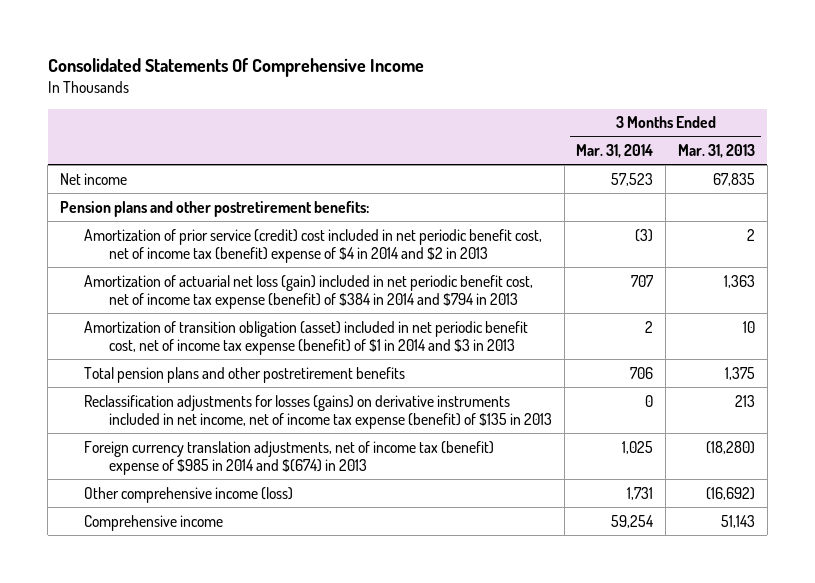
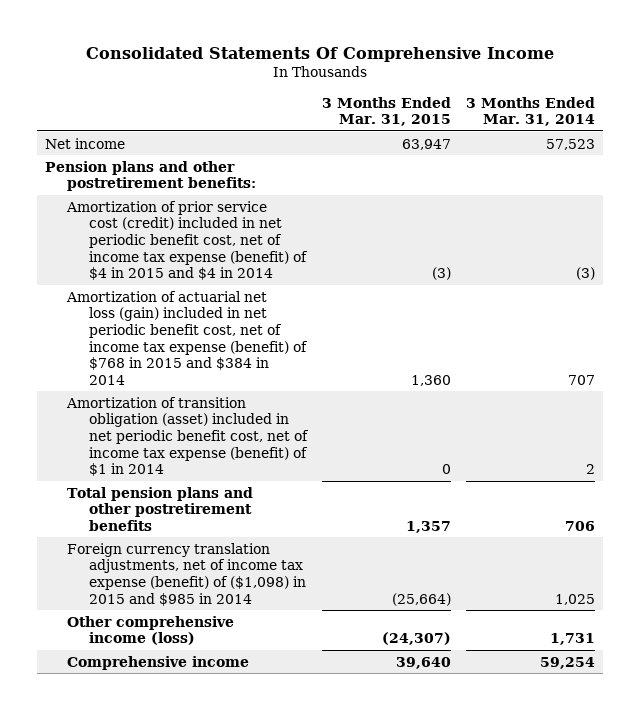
- | 3 Months Ended Mar. 31, 2014 | 3 Months Ended Mar. 31, 2013
+ | 3 Months Ended Mar. 31, 2015 | 3 Months Ended Mar. 31, 2014
- Amortization of prior service (credit) cost included in net periodic benefit cost, net of income tax (benefit) expense of $4 in 2014 and $2 in 2013 | (3) | 2
- Amortization of actuarial net loss (gain) included in net periodic benefit cost, net of income tax expense (benefit) of $384 in 2014 and $794 in 2013 | 707 | 1,363
- Amortization of transition obligation (asset) included in net periodic benefit cost, net of income tax expense (benefit) of $1 in 2014 and $3 in 2013 | 2 | 10
+ Amortization of prior service cost (credit) included in net periodic benefit cost, net of income tax expense (benefit) of $4 in 2015 and $4 in 2014 | (3) | (3)
+ Amortization of actuarial net loss (gain) included in net periodic benefit cost, net of income tax expense (benefit) of $768 in 2015 and $384 in 2014 | 1,360 | 707
+ Amortization of transition obligation (asset) included in net periodic benefit cost, net of income tax expense (benefit) of $1 in 2014 | 0 | 2
- Reclassification adjustments for losses (gains) on derivative instruments included in net income, net of income tax expense (benefit) of $135 in 2013 | 0 | 213
- Foreign currency translation adjustments, net of income tax (benefit) expense of $985 in 2014 and $(674) in 2013 | 1,025 | (18,280)
+ Foreign currency translation adjustments, net of income tax expense (benefit) of ($1,098) in 2015 and $985 in 2014 | (25,664) | 1,025

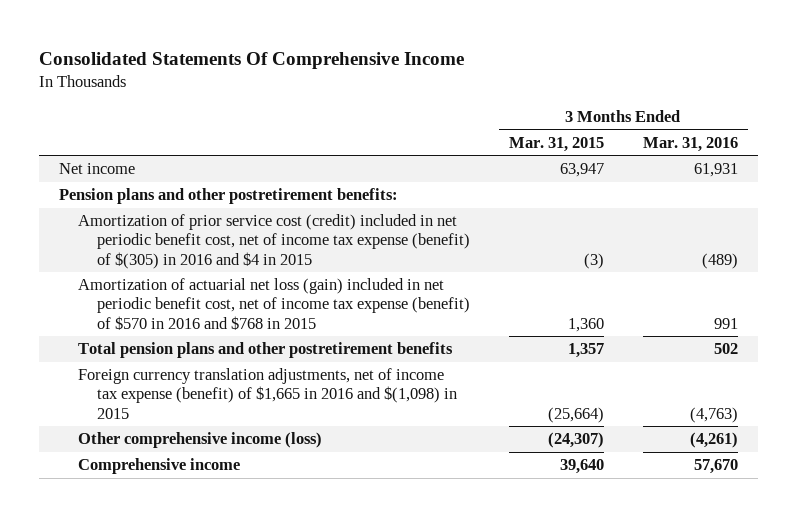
- | 3 Months Ended Mar. 31, 2015 | 3 Months Ended Mar. 31, 2014
+ | 3 Months Ended Mar. 31, 2015 | 3 Months Ended Mar. 31, 2016
- Amortization of prior service cost (credit) included in net periodic benefit cost, net of income tax expense (benefit) of $4 in 2015 and $4 in 2014 | (3) | (3)
- Amortization of actuarial net loss (gain) included in net periodic benefit cost, net of income tax expense (benefit) of $768 in 2015 and $384 in 2014 | 1,360 | 707
- Amortization of transition obligation (asset) included in net periodic benefit cost, net of income tax expense (benefit) of $1 in 2014 | 0 | 2
+ Amortization of prior service cost (credit) included in net periodic benefit cost, net of income tax expense (benefit) of $(305) in 2016 and $4 in 2015 | (3) | (489)
+ Amortization of actuarial net loss (gain) included in net periodic benefit cost, net of income tax expense (benefit) of $570 in 2016 and $768 in 2015 | 1,360 | 991
- Foreign currency translation adjustments, net of income tax expense (benefit) of ($1,098) in 2015 and $985 in 2014 | (25,664) | 1,025
+ Foreign currency translation adjustments, net of income tax expense (benefit) of $1,665 in 2016 and $(1,098) in 2015 | (25,664) | (4,763)

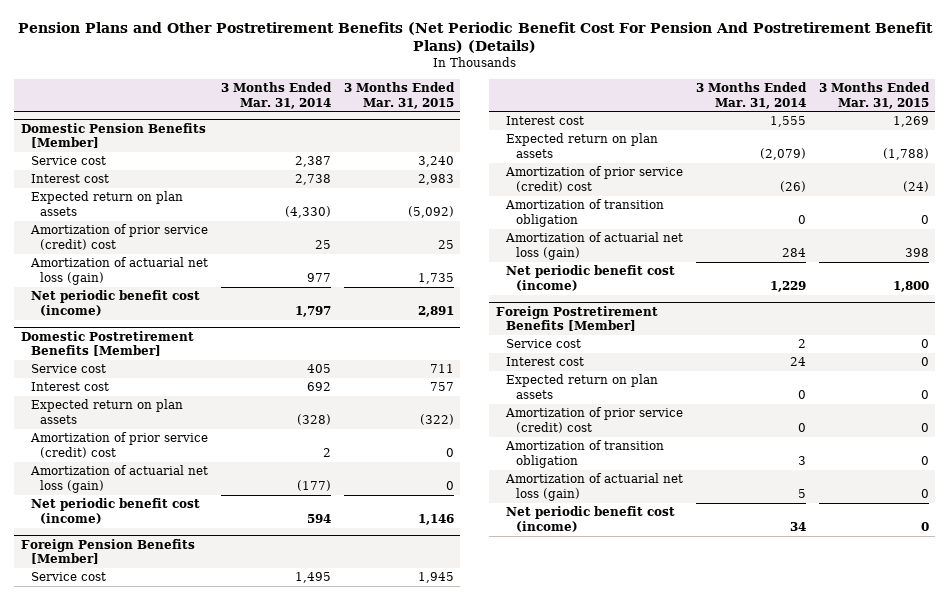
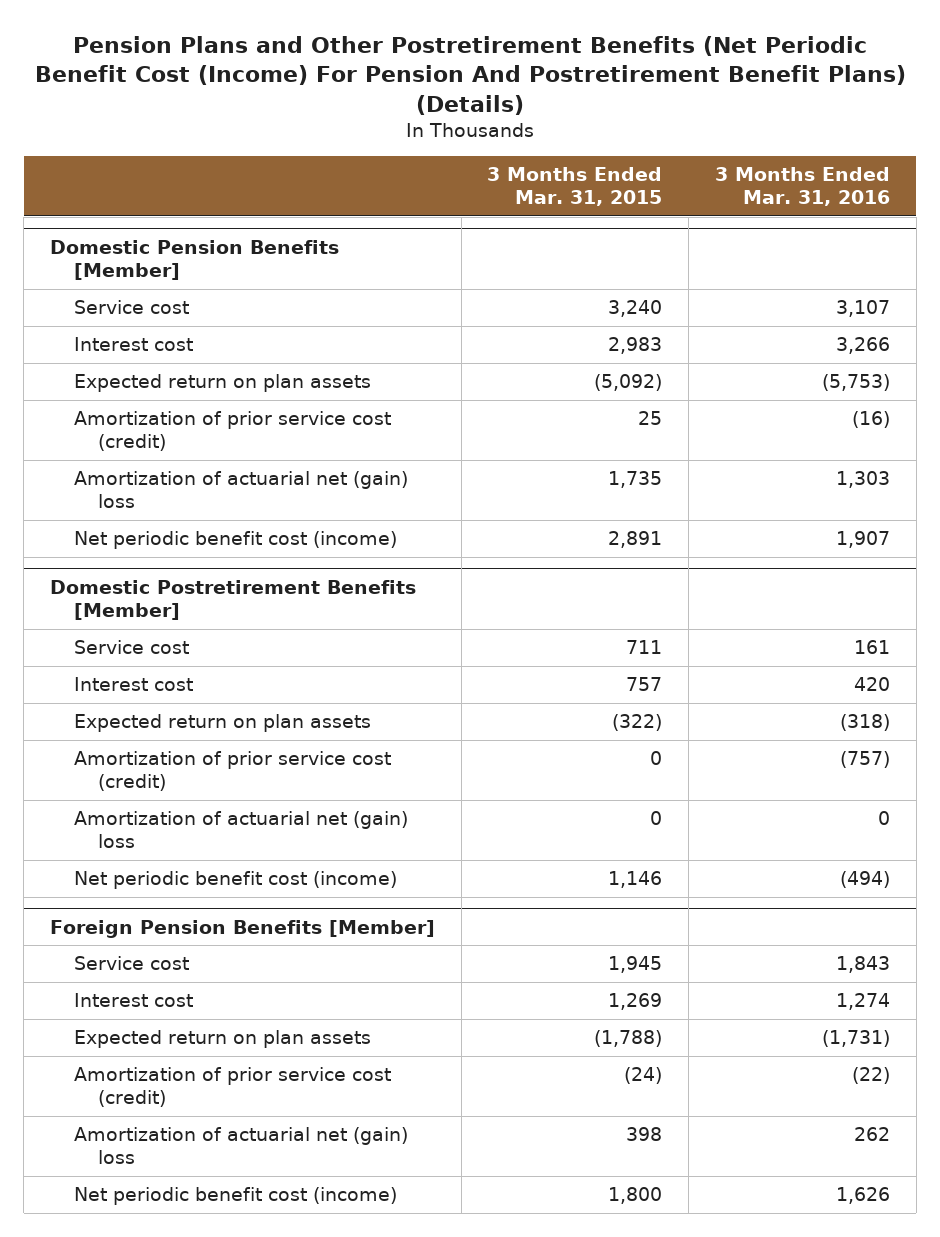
- Pension Plans and Other Postretirement Benefits (Net Periodic Benefit Cost For Pension And Postretirement Benefit Plans) (Details)
+ Pension Plans and Other Postretirement Benefits (Net Periodic Benefit Cost (Income) For Pension And Postretirement Benefit Plans) (Details)
- | 3 Months Ended Mar. 31, 2014 | 3 Months Ended Mar. 31, 2015
+ | 3 Months Ended Mar. 31, 2015 | 3 Months Ended Mar. 31, 2016
@ Domestic Pension Benefits [Member]
- Amortization of prior service (credit) cost | 25 | 25
- Amortization of actuarial net loss (gain) | 977 | 1,735
+ Amortization of prior service cost (credit) | 25 | (16)
+ Amortization of actuarial net (gain) loss | 1,735 | 1,303
@ Domestic Postretirement Benefits [Member]
- Amortization of prior service (credit) cost | 2 | 0
- Amortization of actuarial net loss (gain) | (177) | 0
+ Amortization of prior service cost (credit) | 0 | (757)
+ Amortization of actuarial net (gain) loss | 0 | 0
@ Foreign Pension Benefits [Member]
- Amortization of prior service (credit) cost | (26) | (24)
- Amortization of transition obligation | 0 | 0
- Amortization of actuarial net loss (gain) | 284 | 398
+ Amortization of prior service cost (credit) | (24) | (22)
+ Amortization of actuarial net (gain) loss | 398 | 262
- Foreign Postretirement Benefits [Member]
- Service cost | 2 | 0
- Interest cost | 24 | 0
- Expected return on plan assets | 0 | 0
- Amortization of prior service (credit) cost | 0 | 0
- Amortization of transition obligation | 3 | 0
- Amortization of actuarial net loss (gain) | 5 | 0
- Net periodic benefit cost (income) | 34 | 0

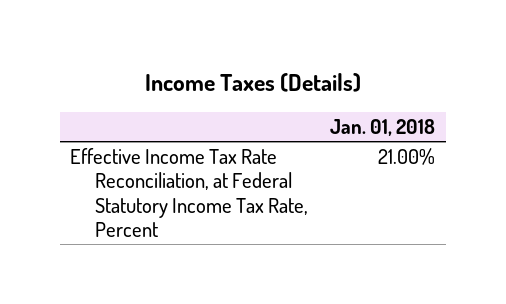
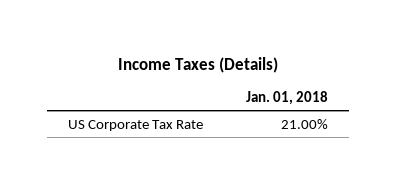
- Effective Income Tax Rate Reconciliation, at Federal Statutory Income Tax Rate, Percent | 21.00%
+ US Corporate Tax Rate | 21.00%

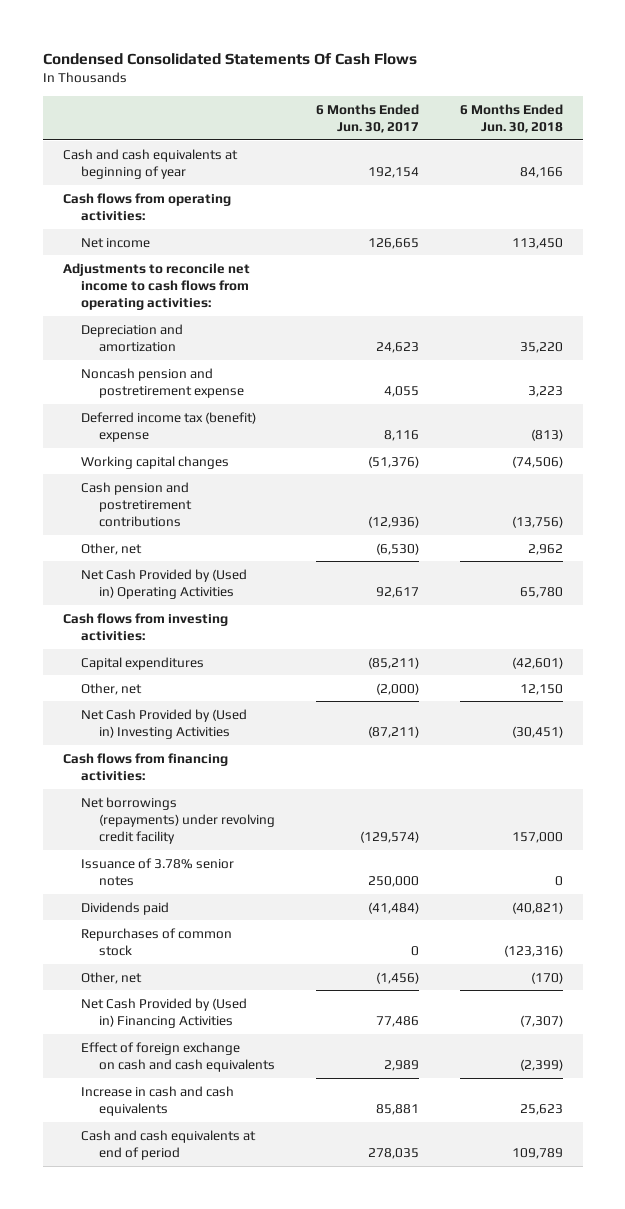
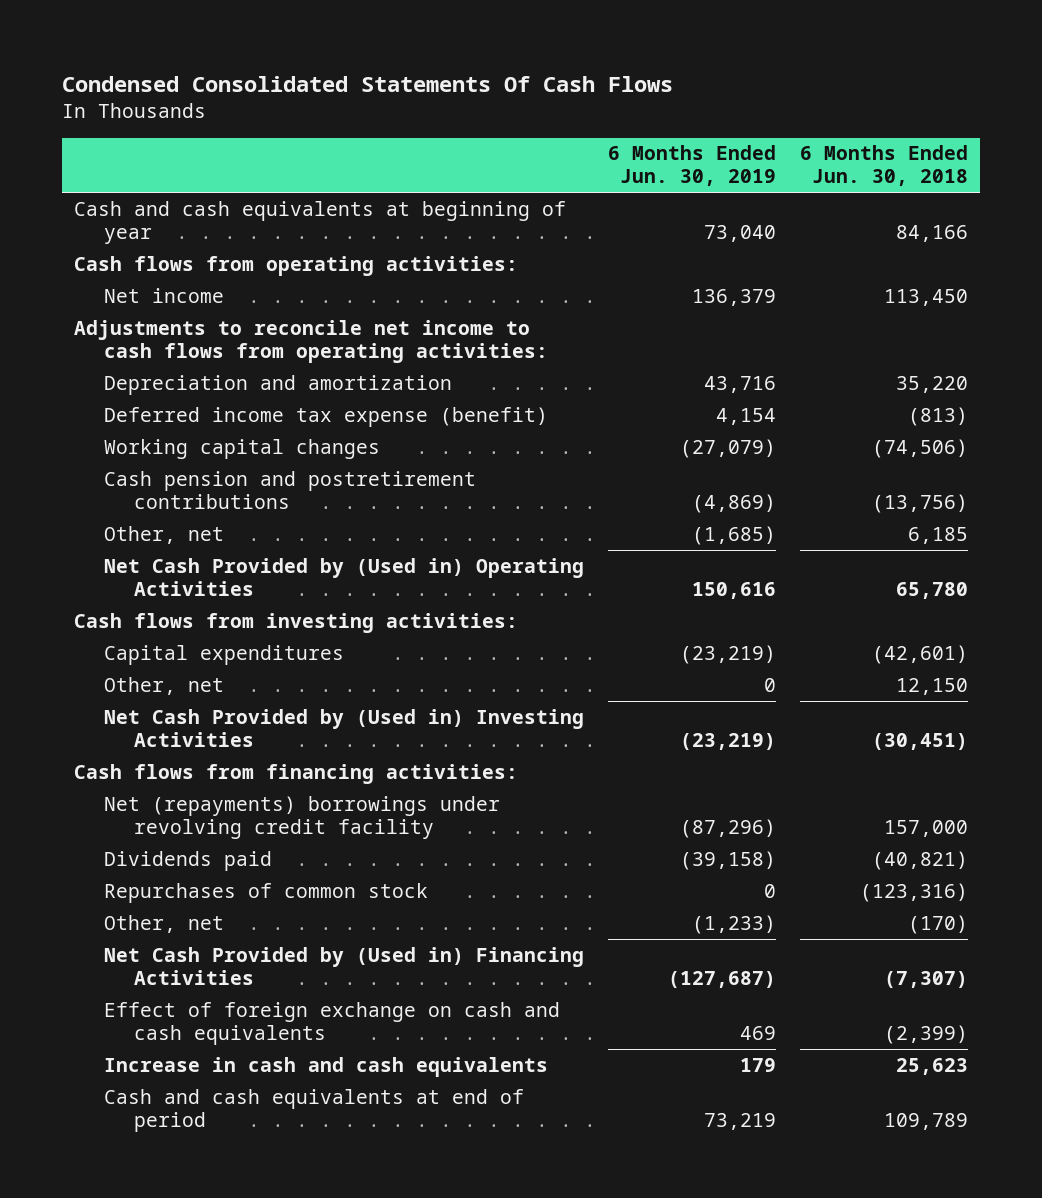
- | 6 Months Ended Jun. 30, 2017 | 6 Months Ended Jun. 30, 2018
+ | 6 Months Ended Jun. 30, 2019 | 6 Months Ended Jun. 30, 2018
- Noncash pension and postretirement expense | 4,055 | 3,223
- Deferred income tax (benefit) expense | 8,116 | (813)
+ Deferred income tax expense (benefit) | 4,154 | (813)
- Other, net | (6,530) | 2,962
+ Other, net | (1,685) | 6,185
- Net borrowings (repayments) under revolving credit facility | (129,574) | 157,000
- Issuance of 3.78% senior notes | 250,000 | 0
+ Net (repayments) borrowings under revolving credit facility | (87,296) | 157,000

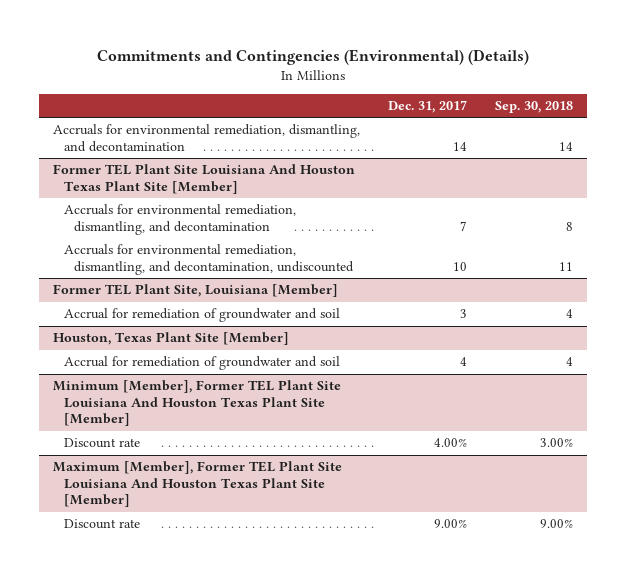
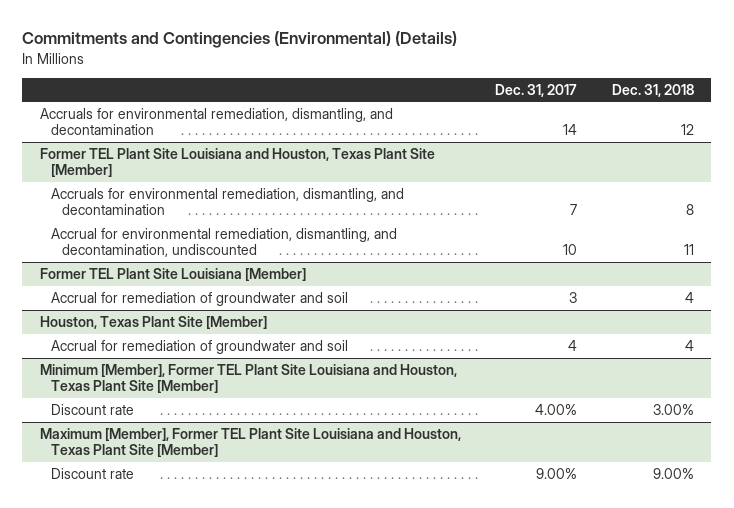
- | Dec. 31, 2017 | Sep. 30, 2018
+ | Dec. 31, 2017 | Dec. 31, 2018
- Former TEL Plant Site Louisiana And Houston Texas Plant Site [Member]
+ Former TEL Plant Site Louisiana and Houston, Texas Plant Site [Member]
- Accruals for environmental remediation, dismantling, and decontamination, undiscounted | 10 | 11
- Former TEL Plant Site, Louisiana [Member]
+ Accrual for environmental remediation, dismantling, and decontamination, undiscounted | 10 | 11
+ Former TEL Plant Site Louisiana [Member]
- Minimum [Member], Former TEL Plant Site Louisiana And Houston Texas Plant Site [Member]
+ Minimum [Member], Former TEL Plant Site Louisiana and Houston, Texas Plant Site [Member]
- Maximum [Member], Former TEL Plant Site Louisiana And Houston Texas Plant Site [Member]
+ Maximum [Member], Former TEL Plant Site Louisiana and Houston, Texas Plant Site [Member]

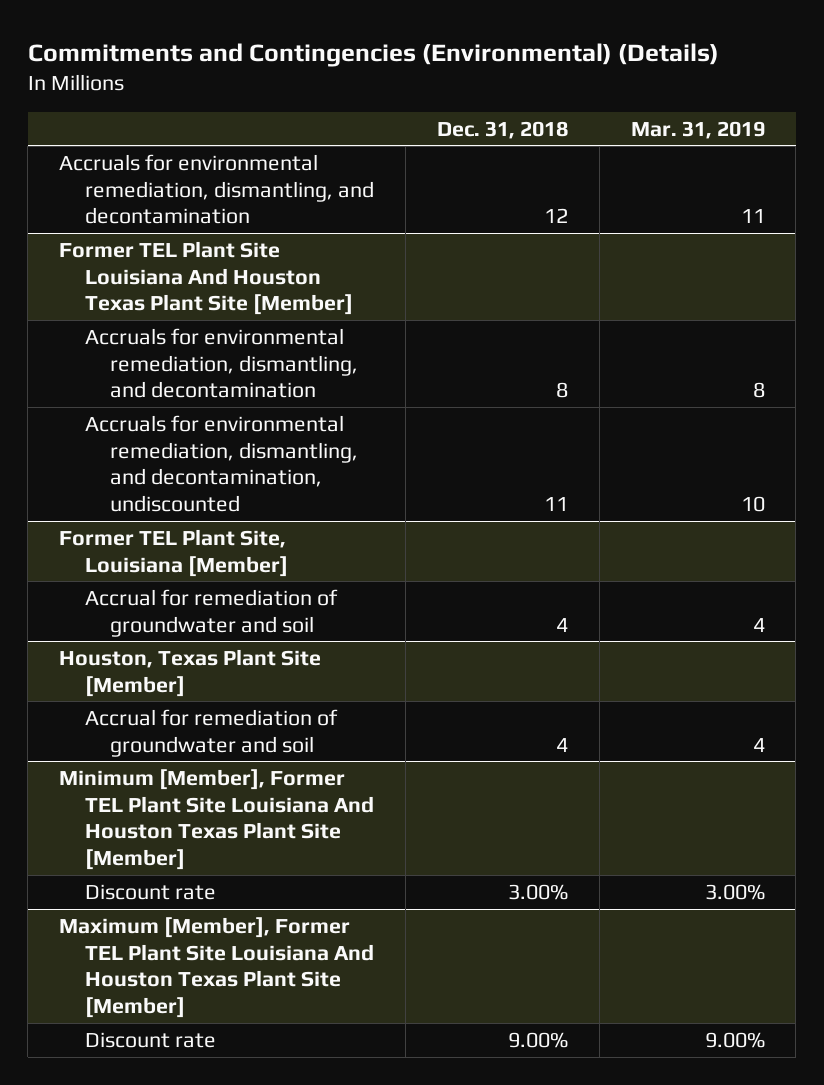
- | Dec. 31, 2017 | Dec. 31, 2018
+ | Dec. 31, 2018 | Mar. 31, 2019
- Former TEL Plant Site Louisiana and Houston, Texas Plant Site [Member]
+ Former TEL Plant Site Louisiana And Houston Texas Plant Site [Member]
- Accrual for environmental remediation, dismantling, and decontamination, undiscounted | 10 | 11
- Former TEL Plant Site Louisiana [Member]
+ Accruals for environmental remediation, dismantling, and decontamination, undiscounted | 11 | 10
+ Former TEL Plant Site, Louisiana [Member]
- Minimum [Member], Former TEL Plant Site Louisiana and Houston, Texas Plant Site [Member]
+ Minimum [Member], Former TEL Plant Site Louisiana And Houston Texas Plant Site [Member]
- Maximum [Member], Former TEL Plant Site Louisiana and Houston, Texas Plant Site [Member]
+ Maximum [Member], Former TEL Plant Site Louisiana And Houston Texas Plant Site [Member]

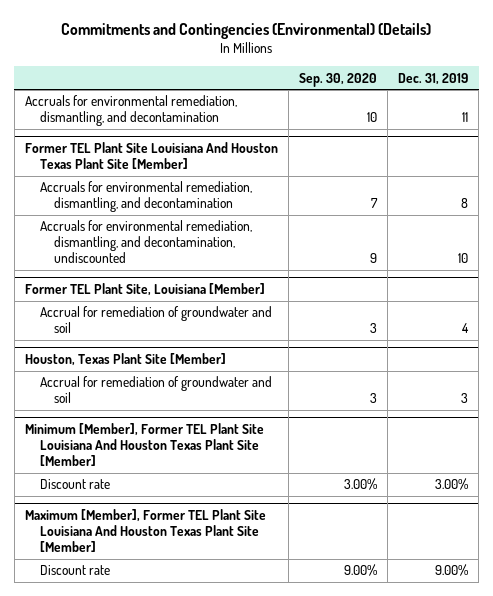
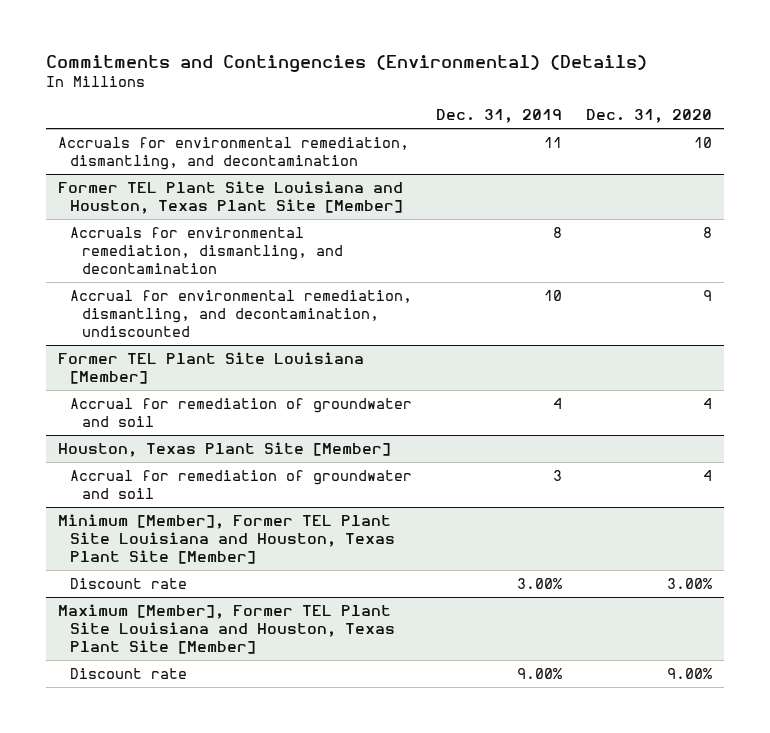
- | Sep. 30, 2020 | Dec. 31, 2019
+ | Dec. 31, 2019 | Dec. 31, 2020
- Former TEL Plant Site Louisiana And Houston Texas Plant Site [Member]
+ Former TEL Plant Site Louisiana and Houston, Texas Plant Site [Member]
- Accruals for environmental remediation, dismantling, and decontamination, undiscounted | 9 | 10
- Former TEL Plant Site, Louisiana [Member]
+ Accrual for environmental remediation, dismantling, and decontamination, undiscounted | 10 | 9
+ Former TEL Plant Site Louisiana [Member]
- Minimum [Member], Former TEL Plant Site Louisiana And Houston Texas Plant Site [Member]
+ Minimum [Member], Former TEL Plant Site Louisiana and Houston, Texas Plant Site [Member]
- Maximum [Member], Former TEL Plant Site Louisiana And Houston Texas Plant Site [Member]
+ Maximum [Member], Former TEL Plant Site Louisiana and Houston, Texas Plant Site [Member]

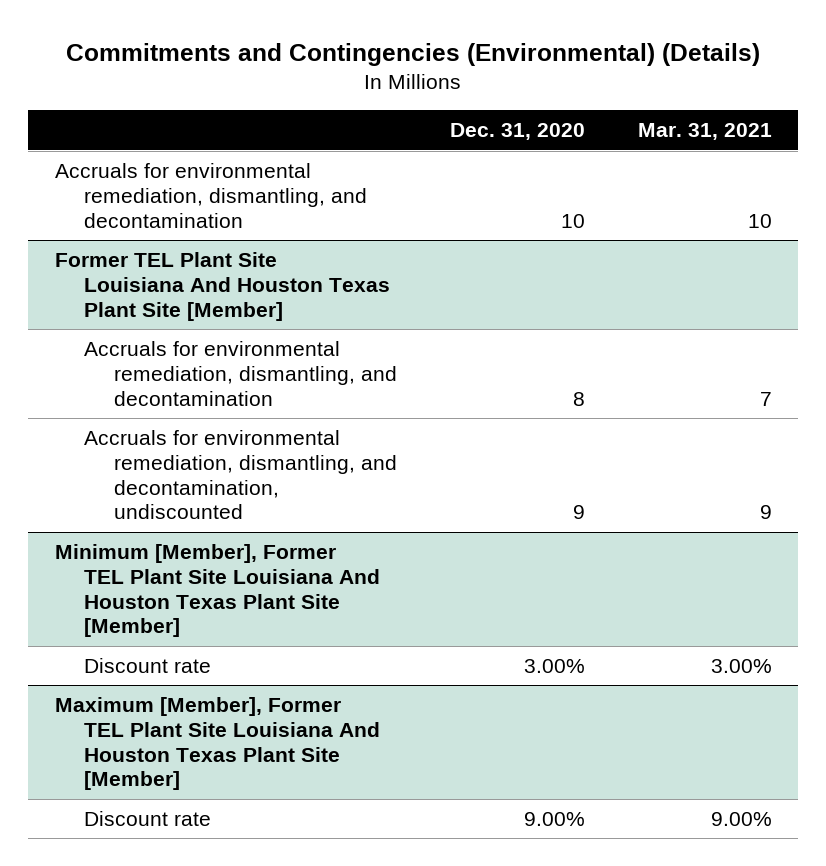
- | Dec. 31, 2019 | Dec. 31, 2020
+ | Dec. 31, 2020 | Mar. 31, 2021
- Former TEL Plant Site Louisiana and Houston, Texas Plant Site [Member]
+ Former TEL Plant Site Louisiana And Houston Texas Plant Site [Member]
- Accrual for environmental remediation, dismantling, and decontamination, undiscounted | 10 | 9
- Former TEL Plant Site Louisiana [Member]
- Accrual for remediation of groundwater and soil | 4 | 4
- Houston, Texas Plant Site [Member]
- Accrual for remediation of groundwater and soil | 3 | 4
- Minimum [Member], Former TEL Plant Site Louisiana and Houston, Texas Plant Site [Member]
+ Accruals for environmental remediation, dismantling, and decontamination, undiscounted | 9 | 9
+ Minimum [Member], Former TEL Plant Site Louisiana And Houston Texas Plant Site [Member]
- Maximum [Member], Former TEL Plant Site Louisiana and Houston, Texas Plant Site [Member]
+ Maximum [Member], Former TEL Plant Site Louisiana And Houston Texas Plant Site [Member]

